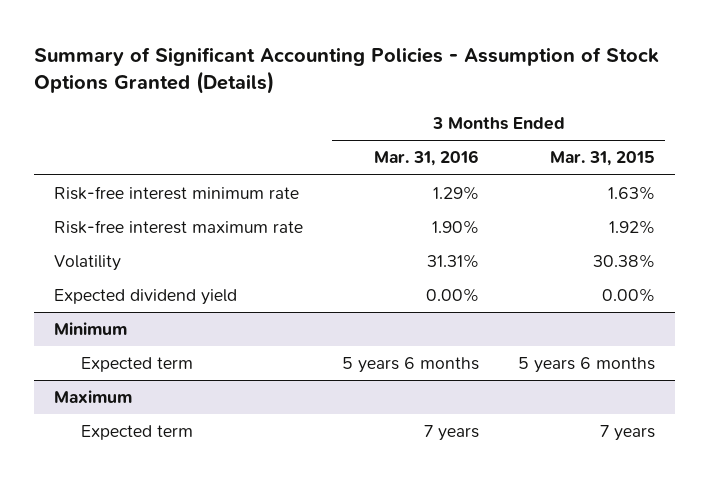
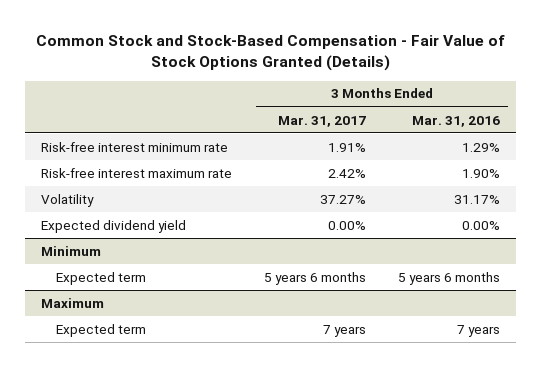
- Summary of Significant Accounting Policies - Assumption of Stock Options Granted (Details)
+ Common Stock and Stock-Based Compensation - Fair Value of Stock Options Granted (Details)
- | 3 Months Ended Mar. 31, 2016 | 3 Months Ended Mar. 31, 2015
+ | 3 Months Ended Mar. 31, 2017 | 3 Months Ended Mar. 31, 2016
- Volatility | 31.31% | 30.38%
+ Volatility | 37.27% | 31.17%

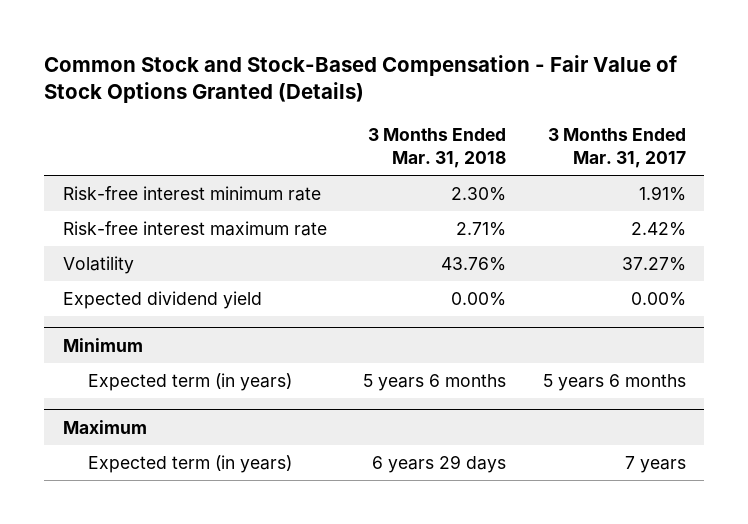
- | 3 Months Ended Mar. 31, 2017 | 3 Months Ended Mar. 31, 2016
+ | 3 Months Ended Mar. 31, 2018 | 3 Months Ended Mar. 31, 2017
@ Minimum
- Expected term | 5 years 6 months | 5 years 6 months
+ Expected term (in years) | 5 years 6 months | 5 years 6 months
@ Maximum
- Expected term | 7 years | 7 years
+ Expected term (in years) | 6 years 29 days | 7 years

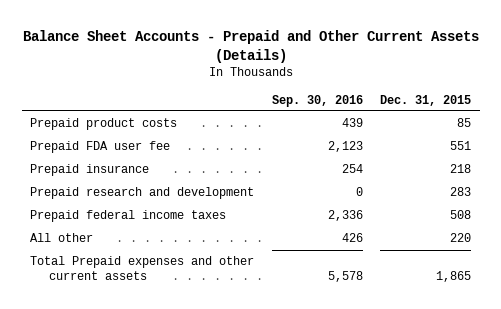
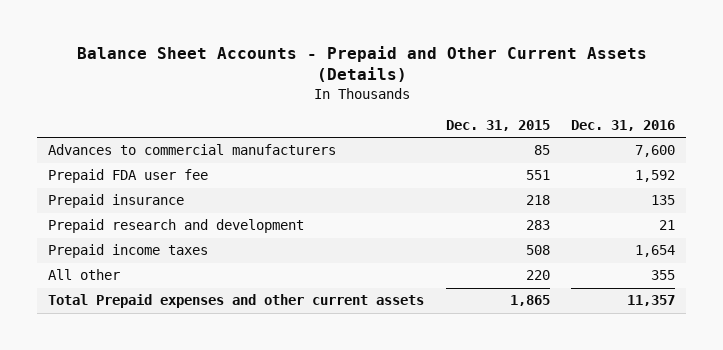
- | Sep. 30, 2016 | Dec. 31, 2015
+ | Dec. 31, 2015 | Dec. 31, 2016
- Prepaid product costs | 439 | 85
+ Advances to commercial manufacturers | 85 | 7,600
- Prepaid federal income taxes | 2,336 | 508
+ Prepaid income taxes | 508 | 1,654

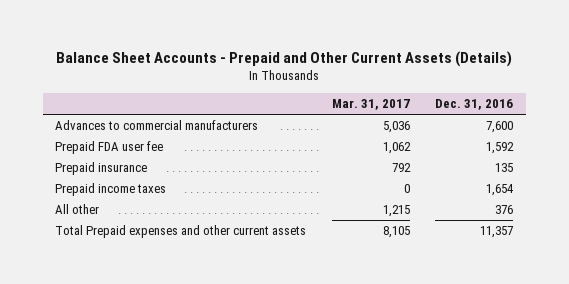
- | Dec. 31, 2015 | Dec. 31, 2016
+ | Mar. 31, 2017 | Dec. 31, 2016
- Prepaid research and development | 283 | 21
- All other | 220 | 355
+ All other | 1,215 | 376

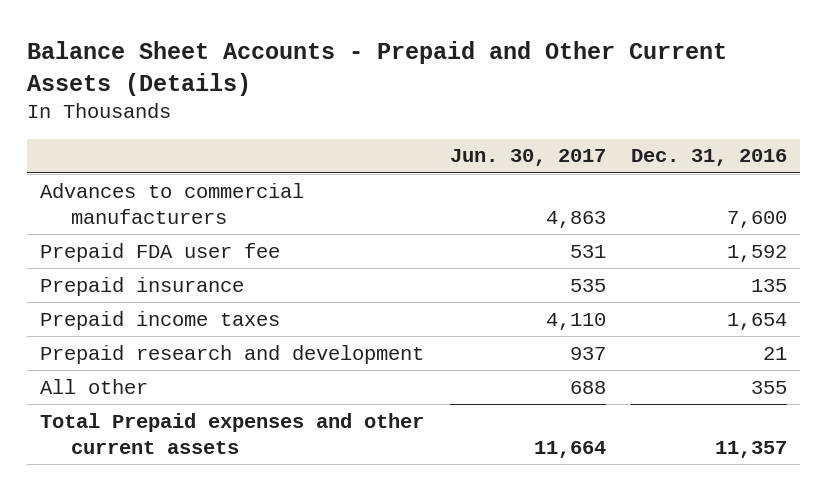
- | Mar. 31, 2017 | Dec. 31, 2016
+ | Jun. 30, 2017 | Dec. 31, 2016
- All other | 1,215 | 376
+ Prepaid research and development | 937 | 21
+ All other | 688 | 355

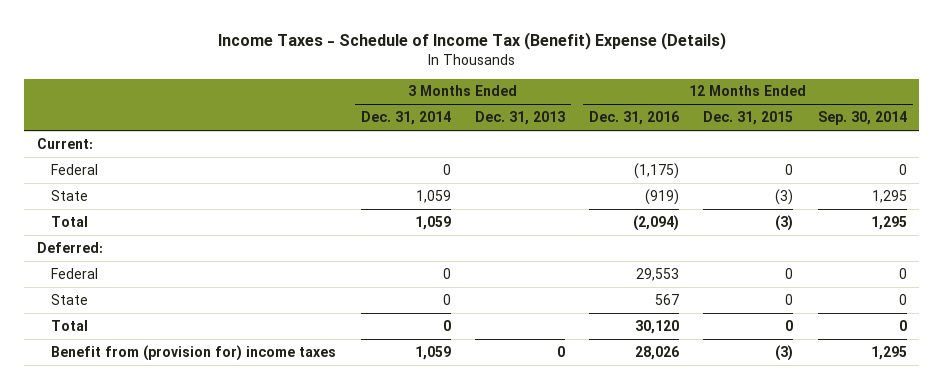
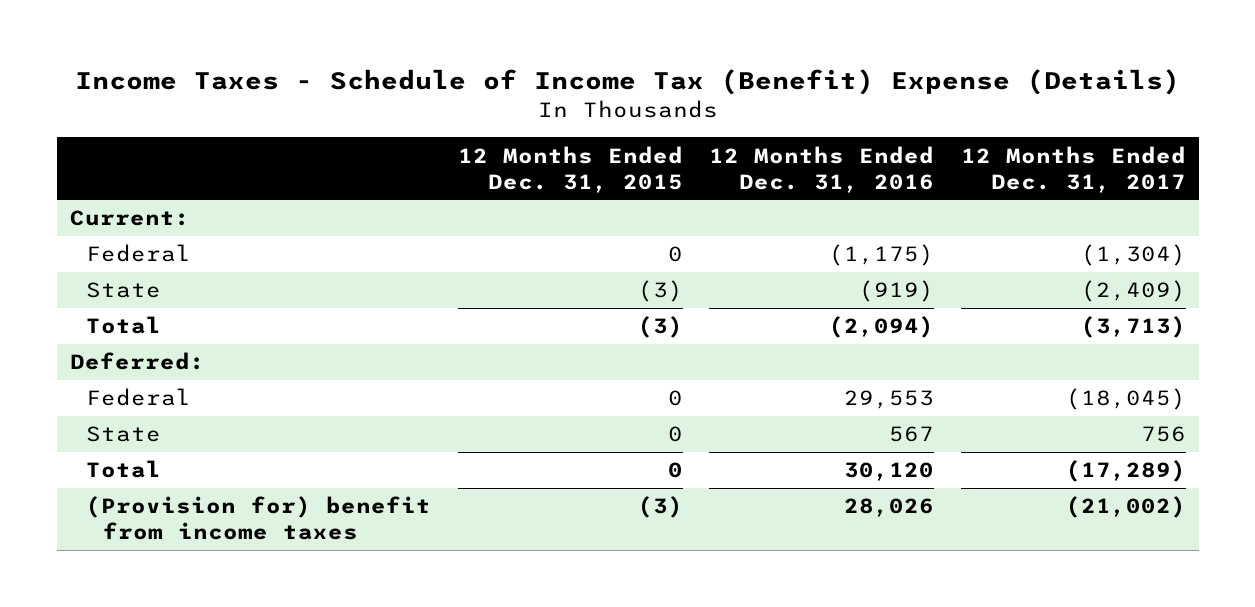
- | 3 Months Ended Dec. 31, 2014 | 3 Months Ended Dec. 31, 2013 | 12 Months Ended Dec. 31, 2016 | 12 Months Ended Dec. 31, 2015 | 12 Months Ended Sep. 30, 2014
+ | 12 Months Ended Dec. 31, 2015 | 12 Months Ended Dec. 31, 2016 | 12 Months Ended Dec. 31, 2017
- Benefit from (provision for) income taxes | 1,059 | 0 | 28,026 | (3) | 1,295
+ (Provision for) benefit from income taxes | (3) | 28,026 | (21,002)

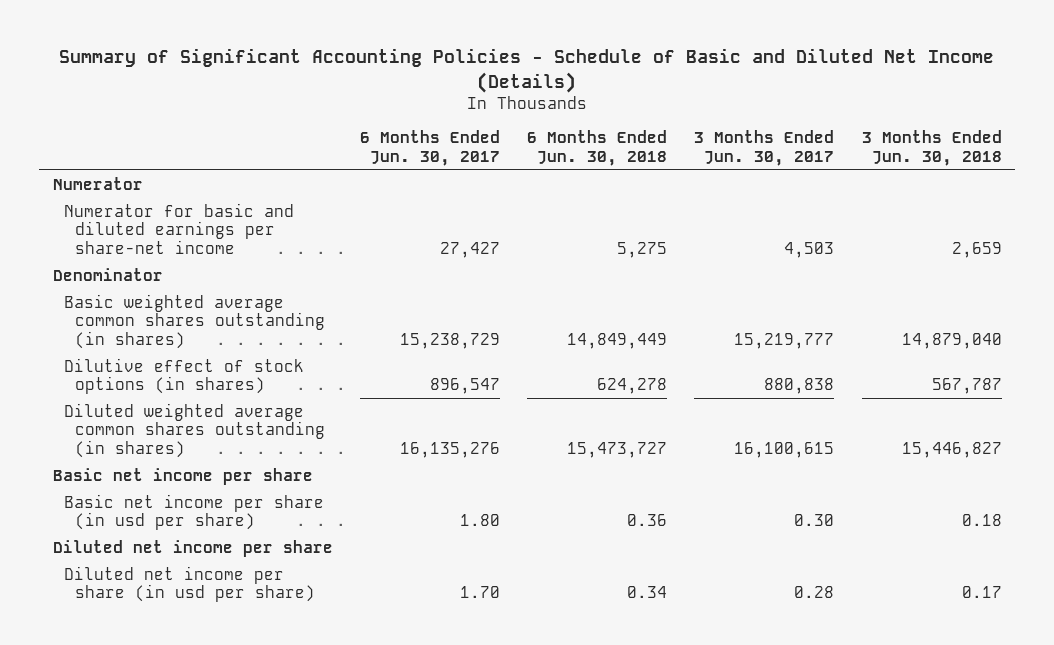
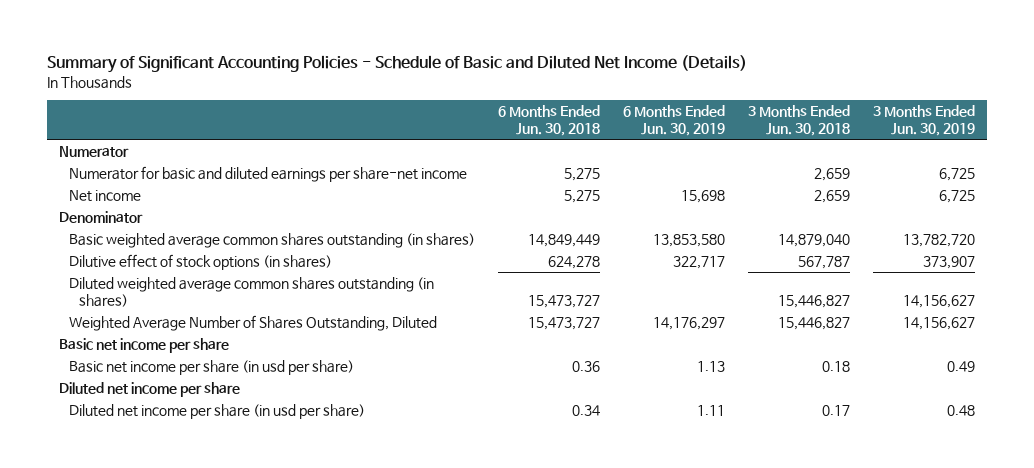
- | 6 Months Ended Jun. 30, 2017 | 6 Months Ended Jun. 30, 2018 | 3 Months Ended Jun. 30, 2017 | 3 Months Ended Jun. 30, 2018
+ | 6 Months Ended Jun. 30, 2018 | 6 Months Ended Jun. 30, 2019 | 3 Months Ended Jun. 30, 2018 | 3 Months Ended Jun. 30, 2019
+ Net income | 5,275 | 15,698 | 2,659 | 6,725
+ Weighted Average Number of Shares Outstanding, Diluted | 15,473,727 | 14,176,297 | 15,446,827 | 14,156,627

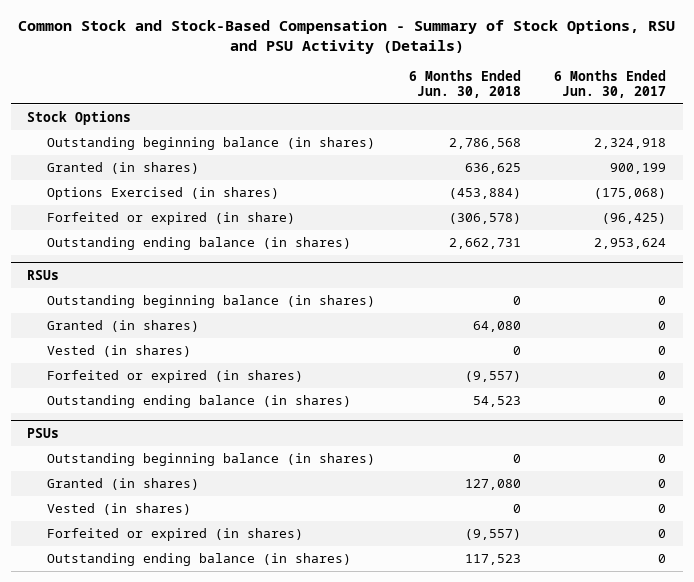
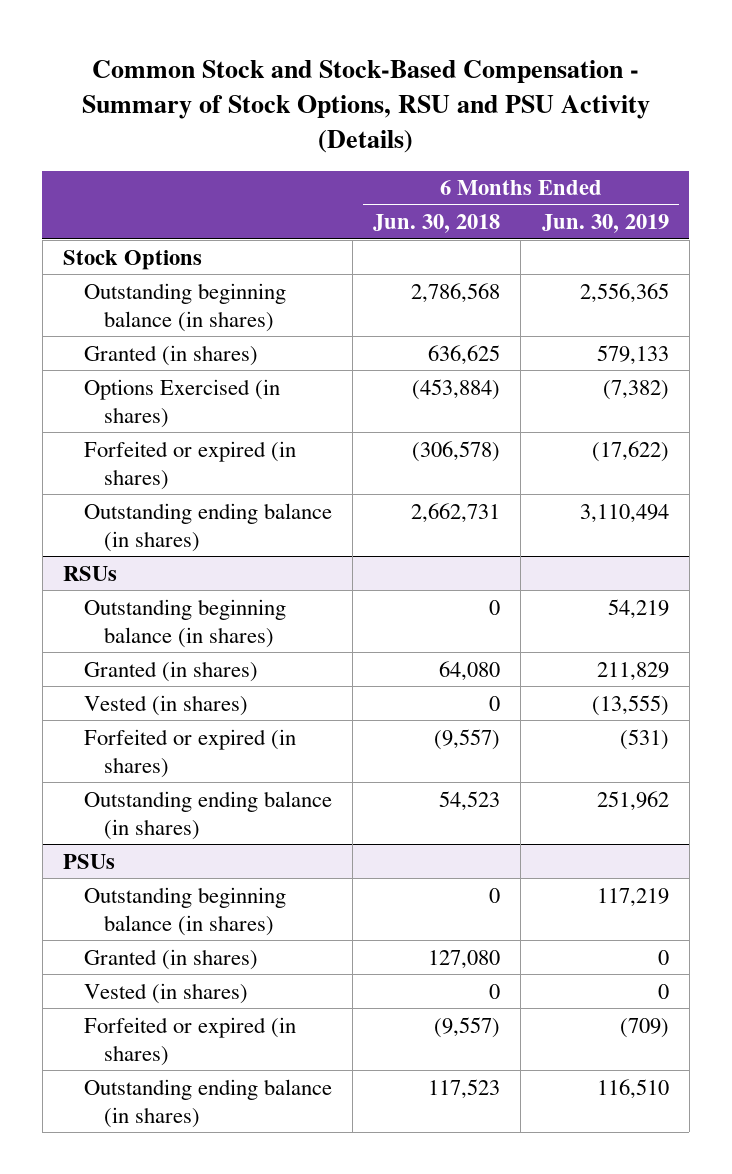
- | 6 Months Ended Jun. 30, 2018 | 6 Months Ended Jun. 30, 2017
+ | 6 Months Ended Jun. 30, 2018 | 6 Months Ended Jun. 30, 2019
- Forfeited or expired (in share) | (306,578) | (96,425)
+ Forfeited or expired (in shares) | (306,578) | (17,622)

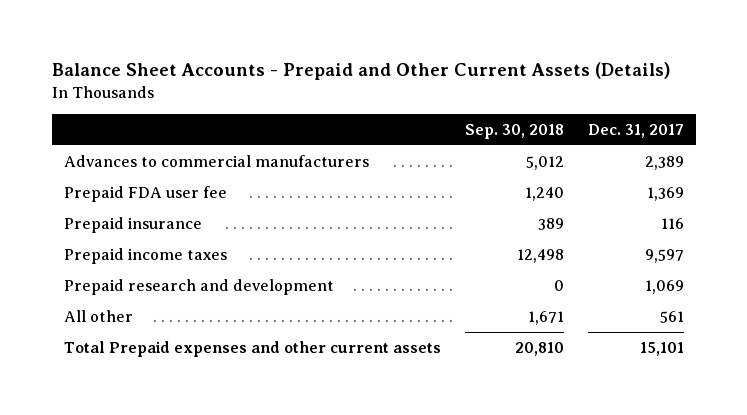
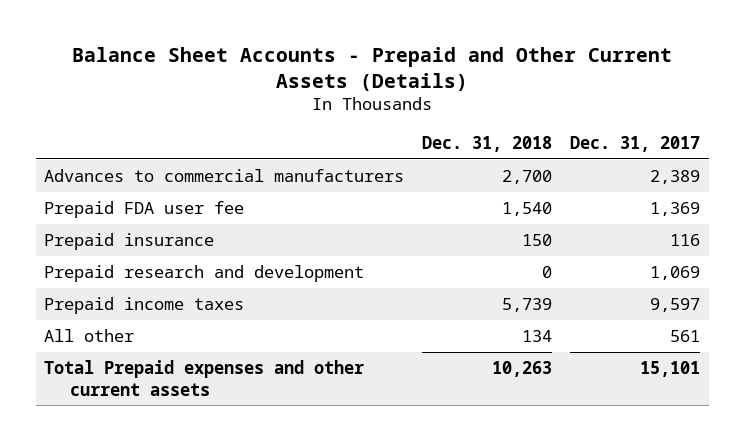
- | Sep. 30, 2018 | Dec. 31, 2017
+ | Dec. 31, 2018 | Dec. 31, 2017
moved down: Prepaid income taxes | 5,739 | 9,597

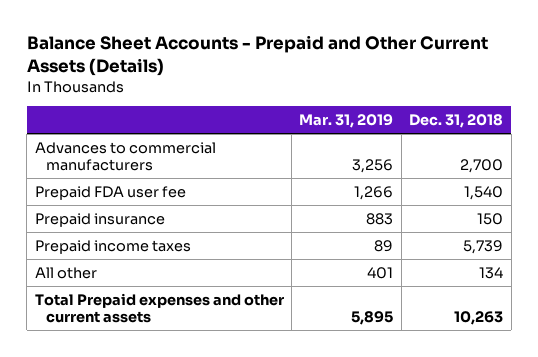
- | Dec. 31, 2018 | Dec. 31, 2017
+ | Mar. 31, 2019 | Dec. 31, 2018
- Prepaid research and development | 0 | 1,069

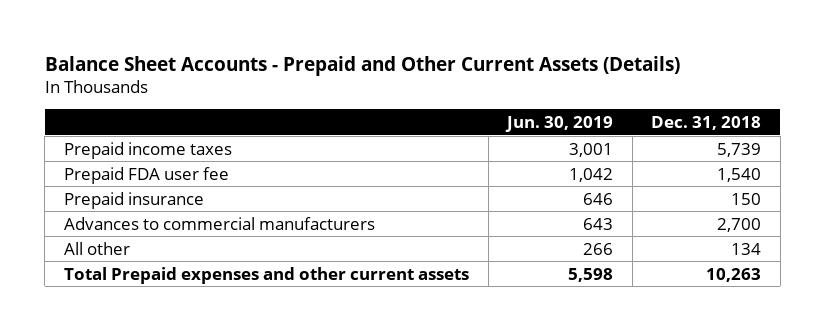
- | Mar. 31, 2019 | Dec. 31, 2018
+ | Jun. 30, 2019 | Dec. 31, 2018
moved up: Prepaid income taxes | 3,001 | 5,739
moved down: Advances to commercial manufacturers | 643 | 2,700

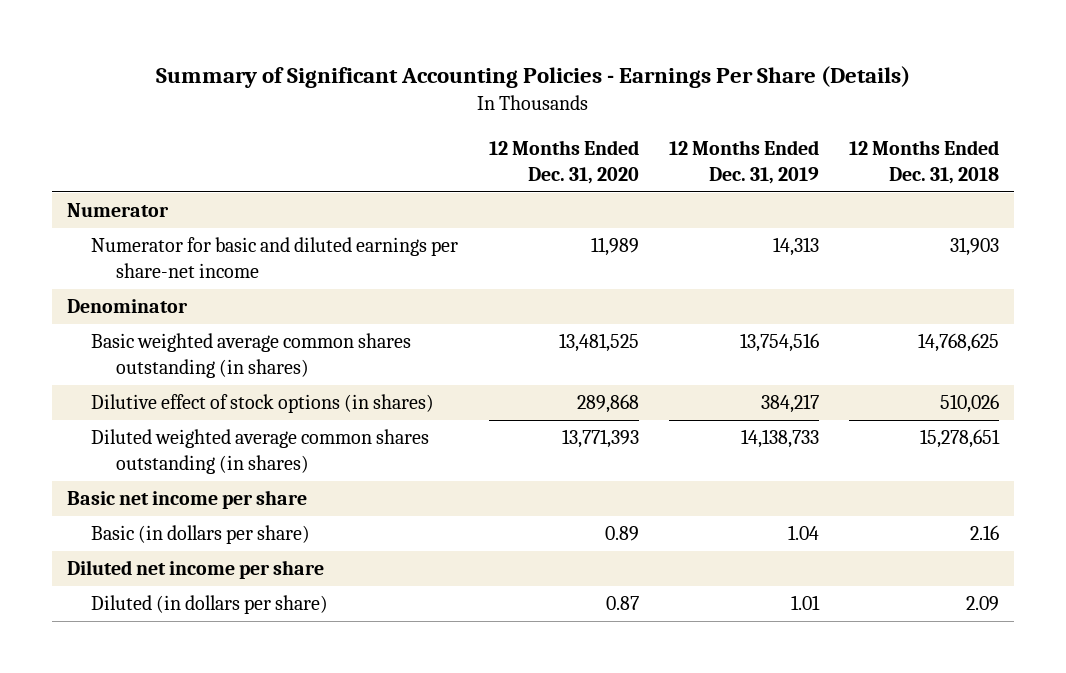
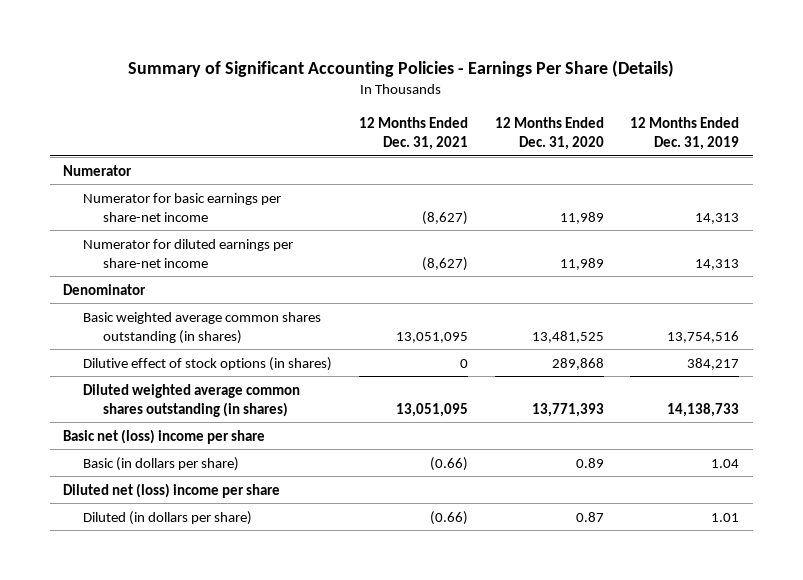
- | 12 Months Ended Dec. 31, 2020 | 12 Months Ended Dec. 31, 2019 | 12 Months Ended Dec. 31, 2018
+ | 12 Months Ended Dec. 31, 2021 | 12 Months Ended Dec. 31, 2020 | 12 Months Ended Dec. 31, 2019
- Numerator for basic and diluted earnings per share-net income | 11,989 | 14,313 | 31,903
+ Numerator for basic earnings per share-net income | (8,627) | 11,989 | 14,313
+ Numerator for diluted earnings per share-net income | (8,627) | 11,989 | 14,313
- Basic net income per share
+ Basic net (loss) income per share
- Diluted net income per share
+ Diluted net (loss) income per share

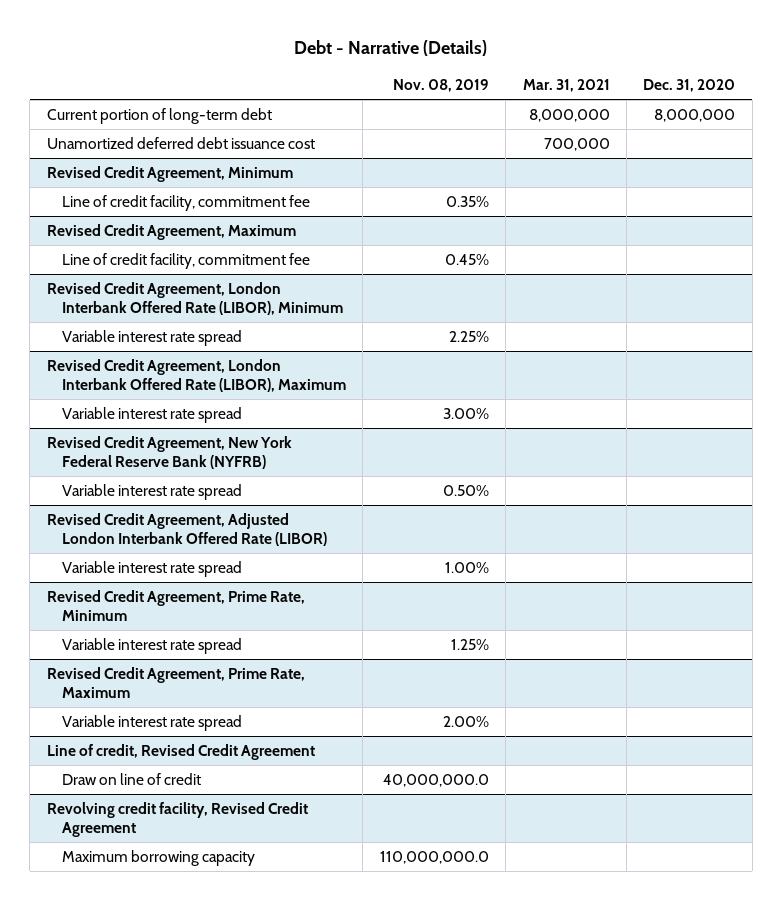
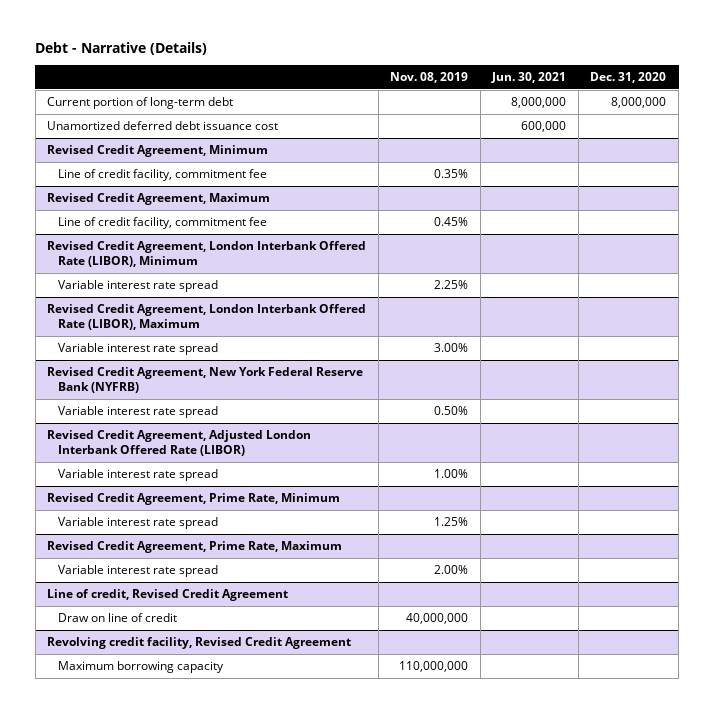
- | Nov. 08, 2019 | Mar. 31, 2021 | Dec. 31, 2020
+ | Nov. 08, 2019 | Jun. 30, 2021 | Dec. 31, 2020
@ Line of credit, Revised Credit Agreement
- Draw on line of credit | 40,000,000.0 | |
+ Draw on line of credit | 40,000,000 | |
@ Revolving credit facility, Revised Credit Agreement
- Maximum borrowing capacity | 110,000,000.0 | |
+ Maximum borrowing capacity | 110,000,000 | |

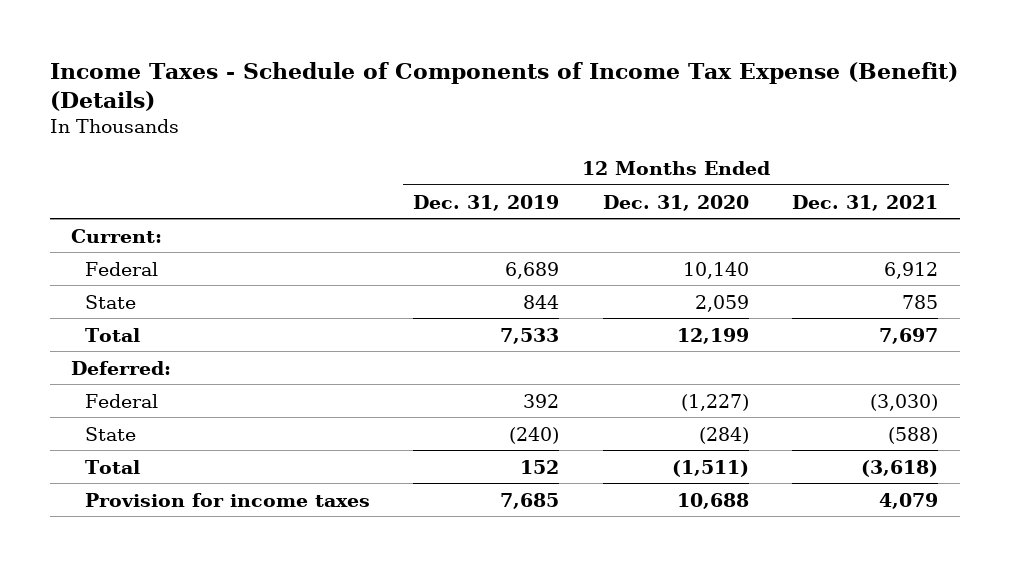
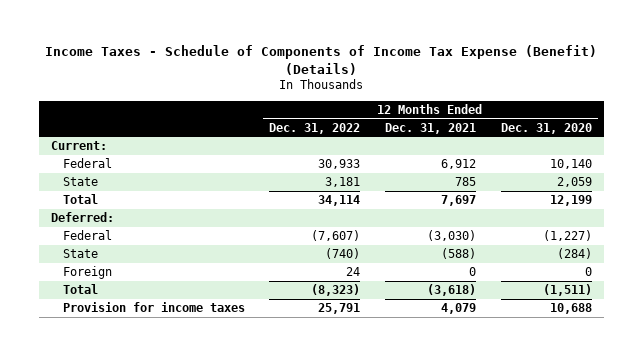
- | 12 Months Ended Dec. 31, 2019 | 12 Months Ended Dec. 31, 2020 | 12 Months Ended Dec. 31, 2021
+ | 12 Months Ended Dec. 31, 2022 | 12 Months Ended Dec. 31, 2021 | 12 Months Ended Dec. 31, 2020
+ Foreign | 24 | 0 | 0

